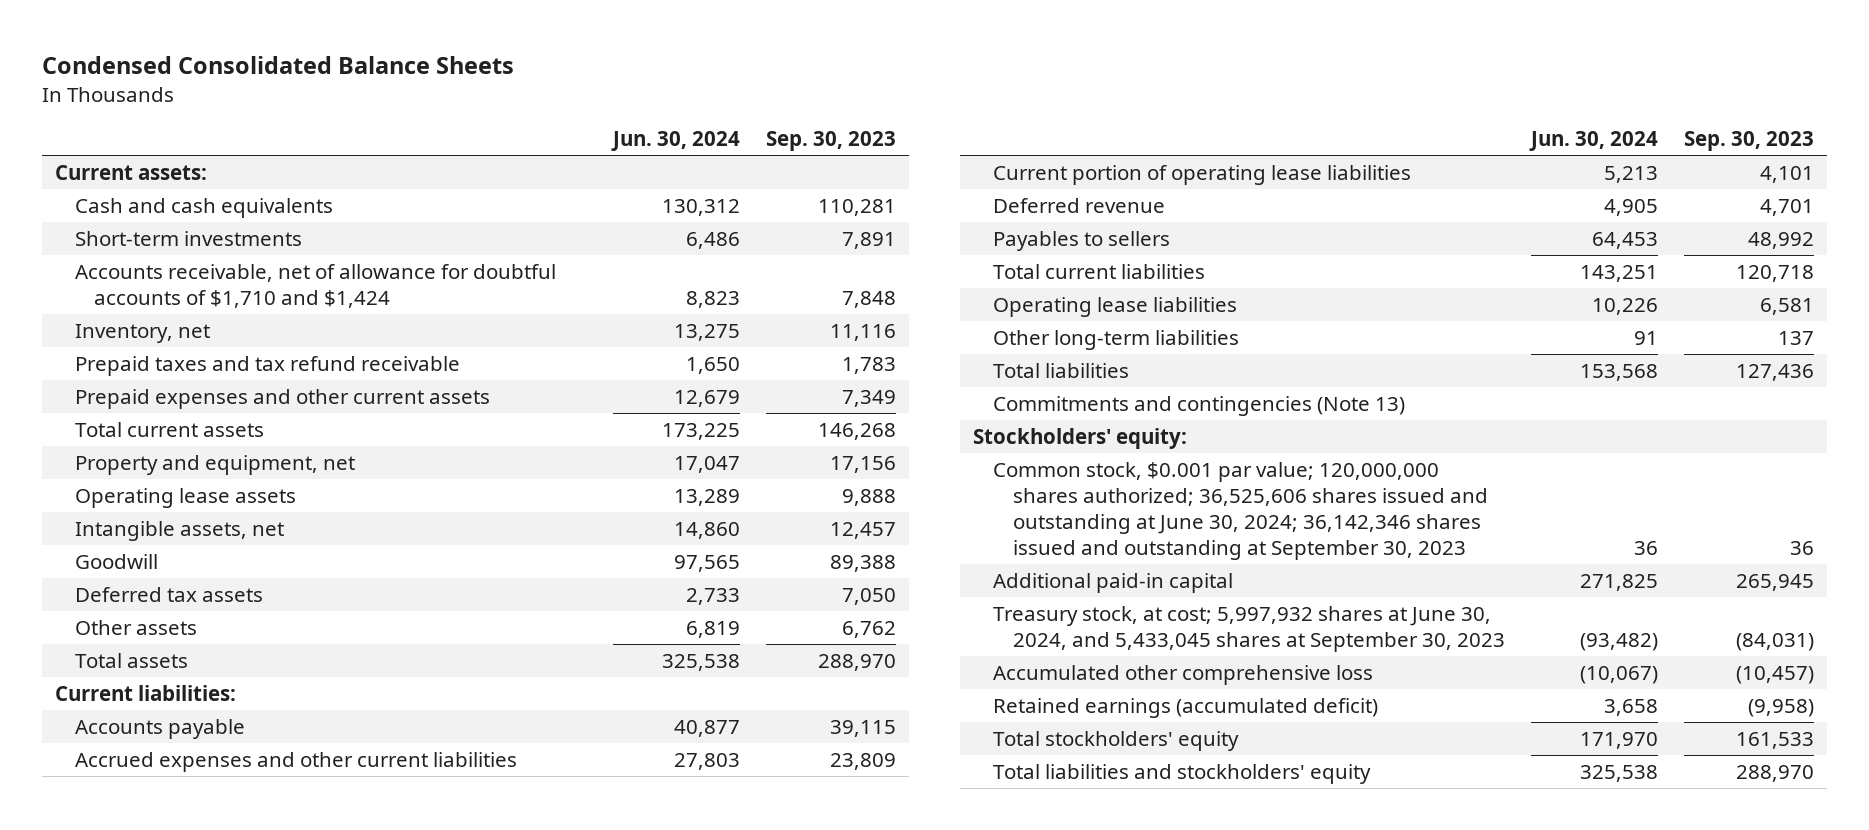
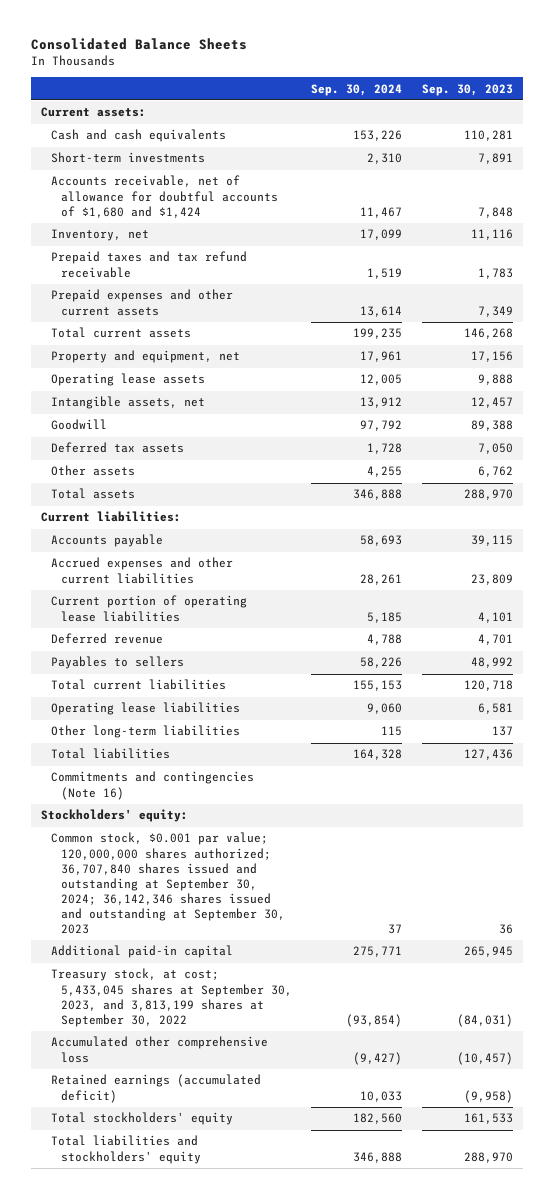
- Condensed Consolidated Balance Sheets
+ Consolidated Balance Sheets
- | Jun. 30, 2024 | Sep. 30, 2023
+ | Sep. 30, 2024 | Sep. 30, 2023
- Accounts receivable, net of allowance for doubtful accounts of $1,710 and $1,424 | 8,823 | 7,848
+ Accounts receivable, net of allowance for doubtful accounts of $1,680 and $1,424 | 11,467 | 7,848
- Commitments and contingencies (Note 13)
+ Commitments and contingencies (Note 16)
- Common stock, $0.001 par value; 120,000,000 shares authorized; 36,525,606 shares issued and outstanding at June 30, 2024; 36,142,346 shares issued and outstanding at September 30, 2023 | 36 | 36
+ Common stock, $0.001 par value; 120,000,000 shares authorized; 36,707,840 shares issued and outstanding at September 30, 2024; 36,142,346 shares issued and outstanding at September 30, 2023 | 37 | 36
- Treasury stock, at cost; 5,997,932 shares at June 30, 2024, and 5,433,045 shares at September 30, 2023 | (93,482) | (84,031)
+ Treasury stock, at cost; 5,433,045 shares at September 30, 2023, and 3,813,199 shares at September 30, 2022 | (93,854) | (84,031)

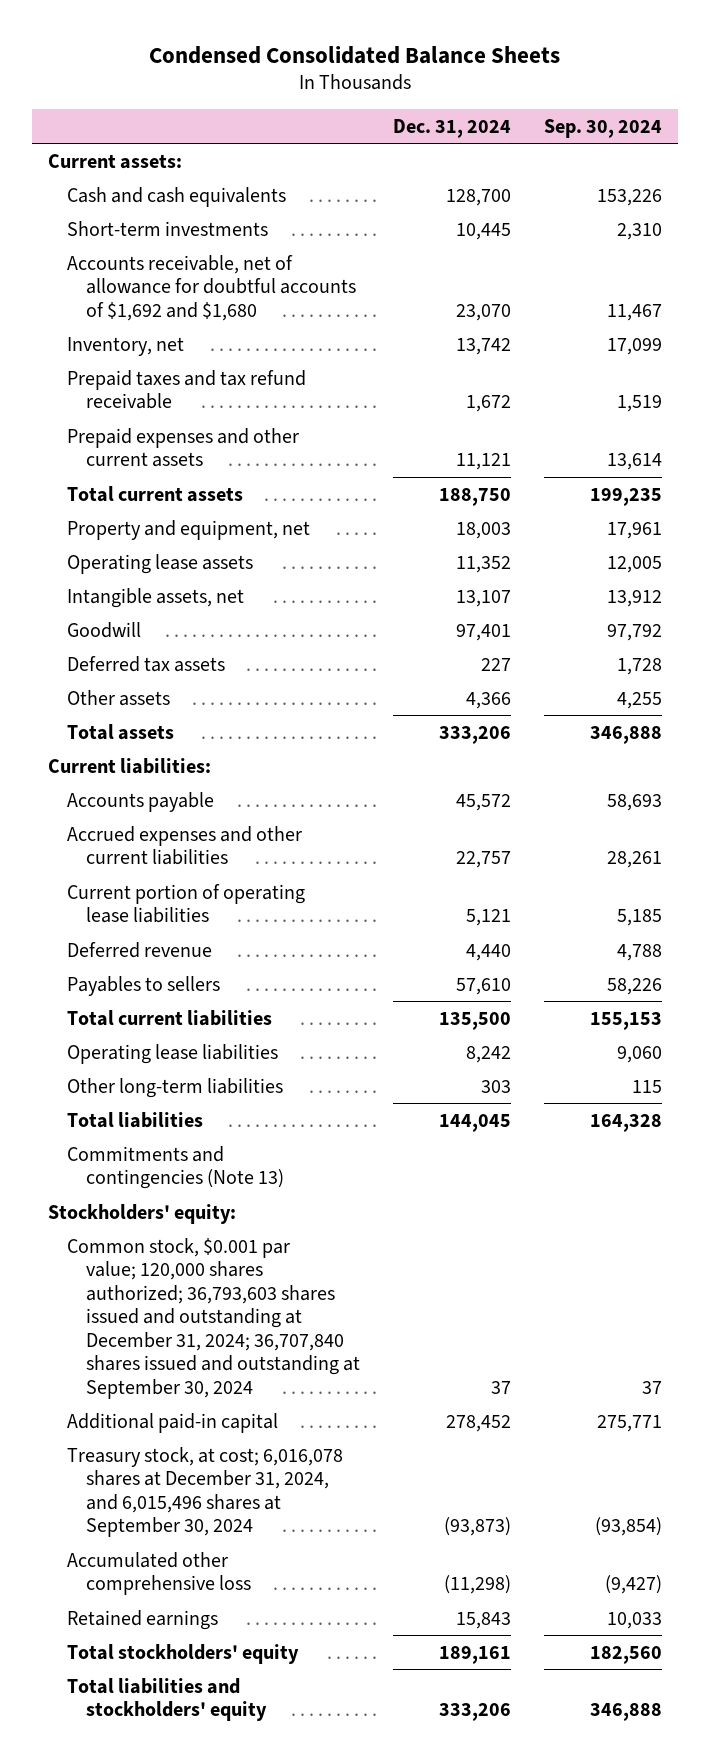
- Consolidated Balance Sheets
+ Condensed Consolidated Balance Sheets
- | Sep. 30, 2024 | Sep. 30, 2023
+ | Dec. 31, 2024 | Sep. 30, 2024
- Accounts receivable, net of allowance for doubtful accounts of $1,680 and $1,424 | 11,467 | 7,848
+ Accounts receivable, net of allowance for doubtful accounts of $1,692 and $1,680 | 23,070 | 11,467
- Commitments and contingencies (Note 16)
+ Commitments and contingencies (Note 13)
- Common stock, $0.001 par value; 120,000,000 shares authorized; 36,707,840 shares issued and outstanding at September 30, 2024; 36,142,346 shares issued and outstanding at September 30, 2023 | 37 | 36
+ Common stock, $0.001 par value; 120,000 shares authorized; 36,793,603 shares issued and outstanding at December 31, 2024; 36,707,840 shares issued and outstanding at September 30, 2024 | 37 | 37
- Treasury stock, at cost; 5,433,045 shares at September 30, 2023, and 3,813,199 shares at September 30, 2022 | (93,854) | (84,031)
+ Treasury stock, at cost; 6,016,078 shares at December 31, 2024, and 6,015,496 shares at September 30, 2024 | (93,873) | (93,854)
- Retained earnings (accumulated deficit) | 10,033 | (9,958)
+ Retained earnings | 15,843 | 10,033

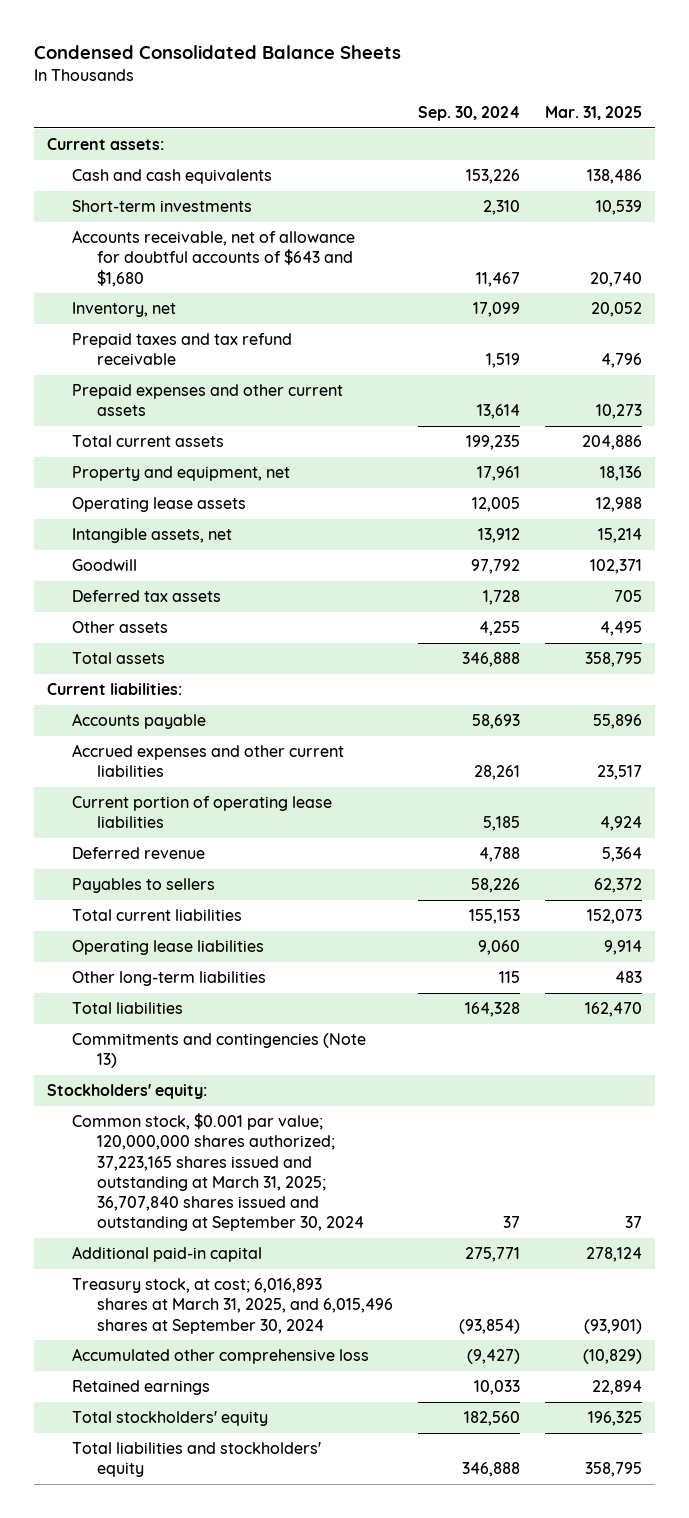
- | Dec. 31, 2024 | Sep. 30, 2024
+ | Sep. 30, 2024 | Mar. 31, 2025
- Accounts receivable, net of allowance for doubtful accounts of $1,692 and $1,680 | 23,070 | 11,467
+ Accounts receivable, net of allowance for doubtful accounts of $643 and $1,680 | 11,467 | 20,740
- Common stock, $0.001 par value; 120,000 shares authorized; 36,793,603 shares issued and outstanding at December 31, 2024; 36,707,840 shares issued and outstanding at September 30, 2024 | 37 | 37
+ Common stock, $0.001 par value; 120,000,000 shares authorized; 37,223,165 shares issued and outstanding at March 31, 2025; 36,707,840 shares issued and outstanding at September 30, 2024 | 37 | 37
- Treasury stock, at cost; 6,016,078 shares at December 31, 2024, and 6,015,496 shares at September 30, 2024 | (93,873) | (93,854)
+ Treasury stock, at cost; 6,016,893 shares at March 31, 2025, and 6,015,496 shares at September 30, 2024 | (93,854) | (93,901)

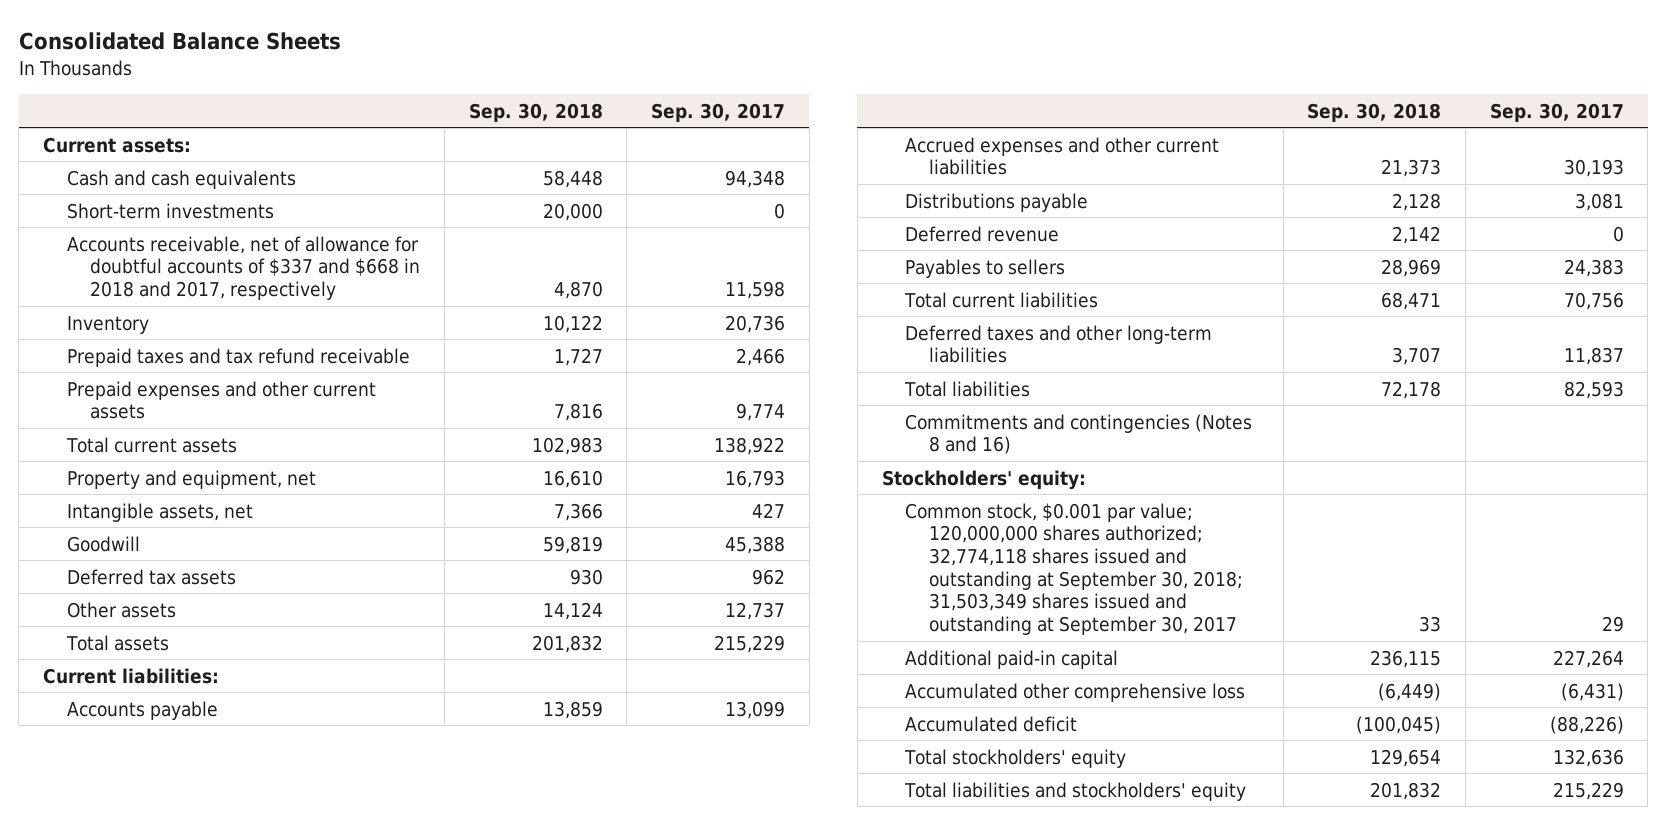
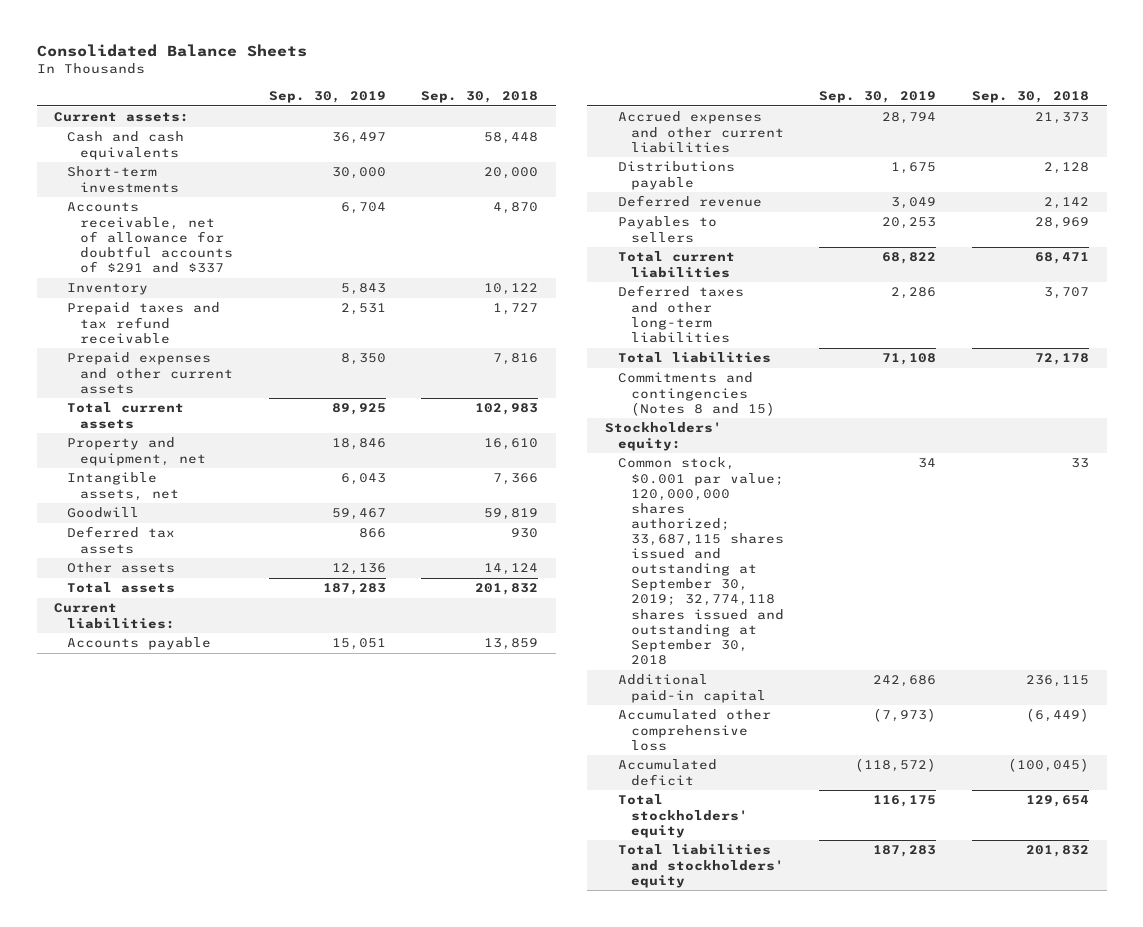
- | Sep. 30, 2018 | Sep. 30, 2017
+ | Sep. 30, 2019 | Sep. 30, 2018
- Accounts receivable, net of allowance for doubtful accounts of $337 and $668 in 2018 and 2017, respectively | 4,870 | 11,598
+ Accounts receivable, net of allowance for doubtful accounts of $291 and $337 | 6,704 | 4,870
- Commitments and contingencies (Notes 8 and 16)
+ Commitments and contingencies (Notes 8 and 15)
- Common stock, $0.001 par value; 120,000,000 shares authorized; 32,774,118 shares issued and outstanding at September 30, 2018; 31,503,349 shares issued and outstanding at September 30, 2017 | 33 | 29
+ Common stock, $0.001 par value; 120,000,000 shares authorized; 33,687,115 shares issued and outstanding at September 30, 2019; 32,774,118 shares issued and outstanding at September 30, 2018 | 34 | 33

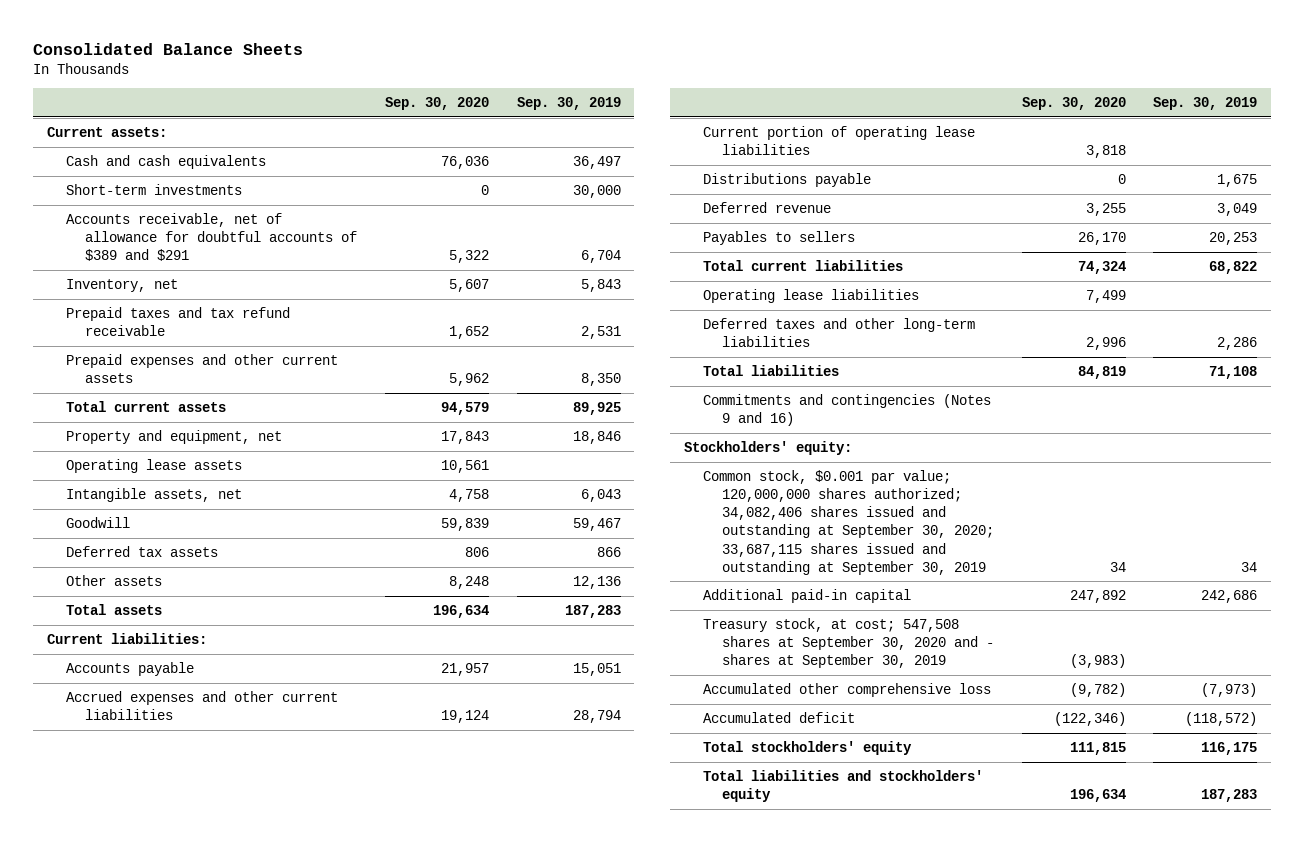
- | Sep. 30, 2019 | Sep. 30, 2018
+ | Sep. 30, 2020 | Sep. 30, 2019
- Accounts receivable, net of allowance for doubtful accounts of $291 and $337 | 6,704 | 4,870
- Inventory | 5,843 | 10,122
+ Accounts receivable, net of allowance for doubtful accounts of $389 and $291 | 5,322 | 6,704
+ Inventory, net | 5,607 | 5,843
+ Operating lease assets | 10,561 |
+ Current portion of operating lease liabilities | 3,818 |
+ Operating lease liabilities | 7,499 |
- Commitments and contingencies (Notes 8 and 15)
+ Commitments and contingencies (Notes 9 and 16)
- Common stock, $0.001 par value; 120,000,000 shares authorized; 33,687,115 shares issued and outstanding at September 30, 2019; 32,774,118 shares issued and outstanding at September 30, 2018 | 34 | 33
+ Common stock, $0.001 par value; 120,000,000 shares authorized; 34,082,406 shares issued and outstanding at September 30, 2020; 33,687,115 shares issued and outstanding at September 30, 2019 | 34 | 34
+ Treasury stock, at cost; 547,508 shares at September 30, 2020 and - shares at September 30, 2019 | (3,983) |

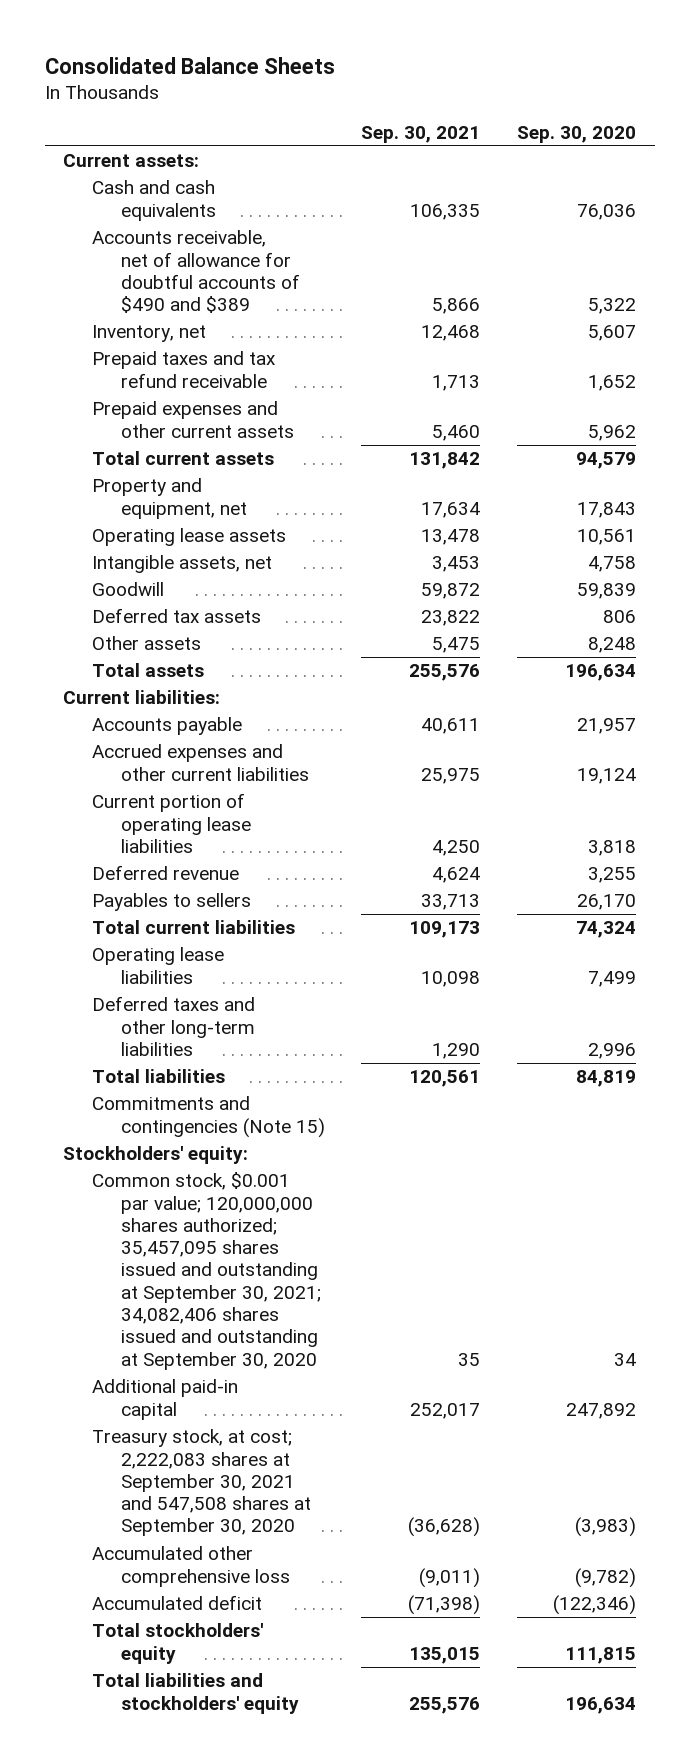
- | Sep. 30, 2020 | Sep. 30, 2019
+ | Sep. 30, 2021 | Sep. 30, 2020
- Short-term investments | 0 | 30,000
- Accounts receivable, net of allowance for doubtful accounts of $389 and $291 | 5,322 | 6,704
+ Accounts receivable, net of allowance for doubtful accounts of $490 and $389 | 5,866 | 5,322
- Distributions payable | 0 | 1,675
- Commitments and contingencies (Notes 9 and 16)
+ Commitments and contingencies (Note 15)
- Common stock, $0.001 par value; 120,000,000 shares authorized; 34,082,406 shares issued and outstanding at September 30, 2020; 33,687,115 shares issued and outstanding at September 30, 2019 | 34 | 34
+ Common stock, $0.001 par value; 120,000,000 shares authorized; 35,457,095 shares issued and outstanding at September 30, 2021; 34,082,406 shares issued and outstanding at September 30, 2020 | 35 | 34
- Treasury stock, at cost; 547,508 shares at September 30, 2020 and - shares at September 30, 2019 | (3,983) |
+ Treasury stock, at cost; 2,222,083 shares at September 30, 2021 and 547,508 shares at September 30, 2020 | (36,628) | (3,983)

